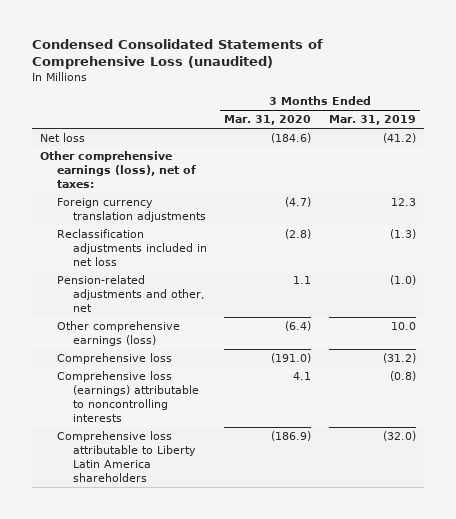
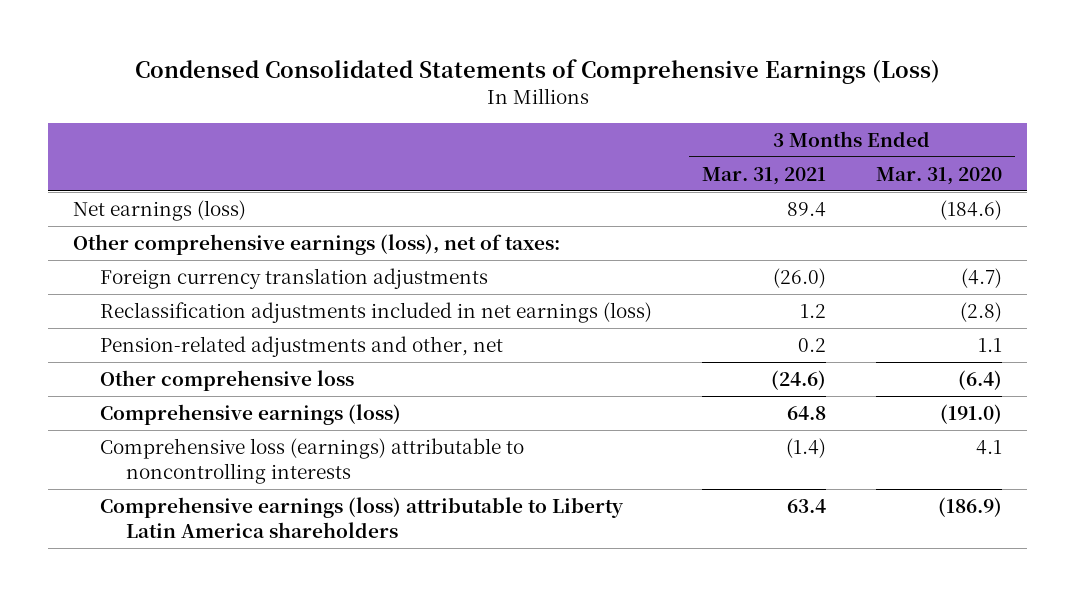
- Condensed Consolidated Statements of Comprehensive Loss (unaudited)
+ Condensed Consolidated Statements of Comprehensive Earnings (Loss)
- | 3 Months Ended Mar. 31, 2020 | 3 Months Ended Mar. 31, 2019
+ | 3 Months Ended Mar. 31, 2021 | 3 Months Ended Mar. 31, 2020
- Net loss | (184.6) | (41.2)
+ Net earnings (loss) | 89.4 | (184.6)
- Reclassification adjustments included in net loss | (2.8) | (1.3)
+ Reclassification adjustments included in net earnings (loss) | 1.2 | (2.8)
- Other comprehensive earnings (loss) | (6.4) | 10.0
- Comprehensive loss | (191.0) | (31.2)
+ Other comprehensive loss | (24.6) | (6.4)
+ Comprehensive earnings (loss) | 64.8 | (191.0)
- Comprehensive loss attributable to Liberty Latin America shareholders | (186.9) | (32.0)
+ Comprehensive earnings (loss) attributable to Liberty Latin America shareholders | 63.4 | (186.9)

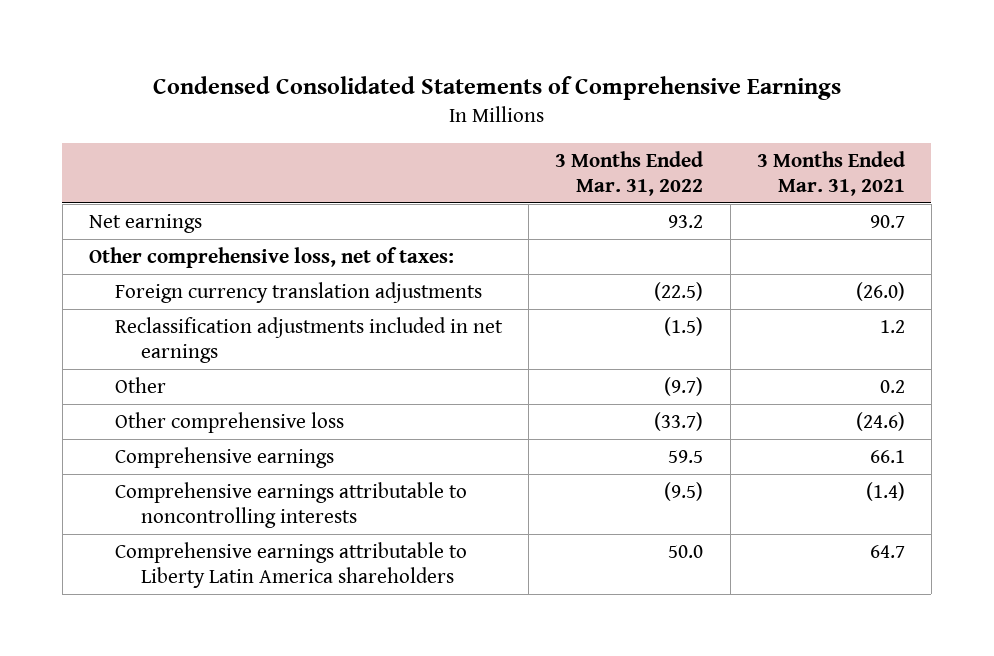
- Condensed Consolidated Statements of Comprehensive Earnings (Loss)
+ Condensed Consolidated Statements of Comprehensive Earnings
- | 3 Months Ended Mar. 31, 2021 | 3 Months Ended Mar. 31, 2020
+ | 3 Months Ended Mar. 31, 2022 | 3 Months Ended Mar. 31, 2021
- Net earnings (loss) | 89.4 | (184.6)
- Other comprehensive earnings (loss), net of taxes:
+ Net earnings | 93.2 | 90.7
+ Other comprehensive loss, net of taxes:
- Reclassification adjustments included in net earnings (loss) | 1.2 | (2.8)
- Pension-related adjustments and other, net | 0.2 | 1.1
+ Reclassification adjustments included in net earnings | (1.5) | 1.2
+ Other | (9.7) | 0.2
- Comprehensive earnings (loss) | 64.8 | (191.0)
- Comprehensive loss (earnings) attributable to noncontrolling interests | (1.4) | 4.1
- Comprehensive earnings (loss) attributable to Liberty Latin America shareholders | 63.4 | (186.9)
+ Comprehensive earnings | 59.5 | 66.1
+ Comprehensive earnings attributable to noncontrolling interests | (9.5) | (1.4)
+ Comprehensive earnings attributable to Liberty Latin America shareholders | 50.0 | 64.7

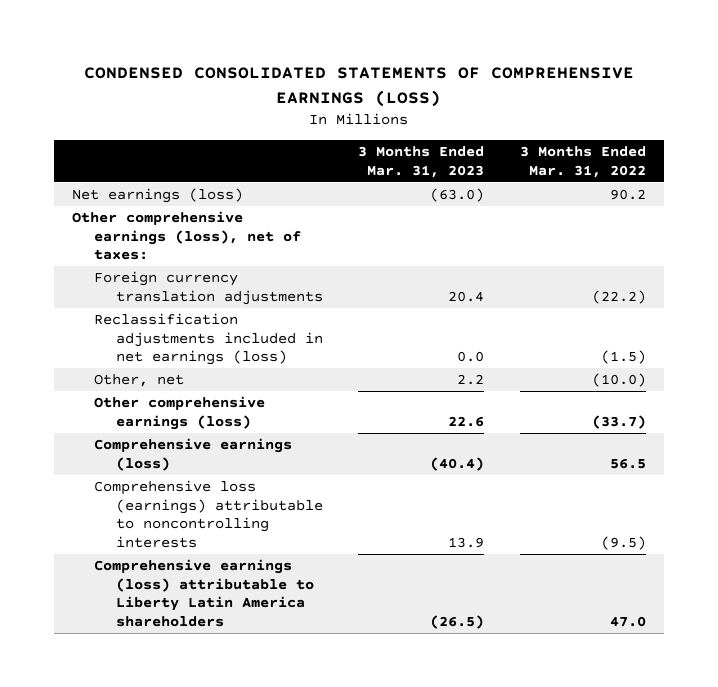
- Condensed Consolidated Statements of Comprehensive Earnings
+ CONDENSED CONSOLIDATED STATEMENTS OF COMPREHENSIVE EARNINGS (LOSS)
- | 3 Months Ended Mar. 31, 2022 | 3 Months Ended Mar. 31, 2021
+ | 3 Months Ended Mar. 31, 2023 | 3 Months Ended Mar. 31, 2022
- Net earnings | 93.2 | 90.7
- Other comprehensive loss, net of taxes:
- Foreign currency translation adjustments | (22.5) | (26.0)
- Reclassification adjustments included in net earnings | (1.5) | 1.2
- Other | (9.7) | 0.2
- Other comprehensive loss | (33.7) | (24.6)
- Comprehensive earnings | 59.5 | 66.1
- Comprehensive earnings attributable to noncontrolling interests | (9.5) | (1.4)
- Comprehensive earnings attributable to Liberty Latin America shareholders | 50.0 | 64.7
+ Net earnings (loss) | (63.0) | 90.2
+ Other comprehensive earnings (loss), net of taxes:
+ Foreign currency translation adjustments | 20.4 | (22.2)
+ Reclassification adjustments included in net earnings (loss) | 0.0 | (1.5)
+ Other, net | 2.2 | (10.0)
+ Other comprehensive earnings (loss) | 22.6 | (33.7)
+ Comprehensive earnings (loss) | (40.4) | 56.5
+ Comprehensive loss (earnings) attributable to noncontrolling interests | 13.9 | (9.5)
+ Comprehensive earnings (loss) attributable to Liberty Latin America shareholders | (26.5) | 47.0

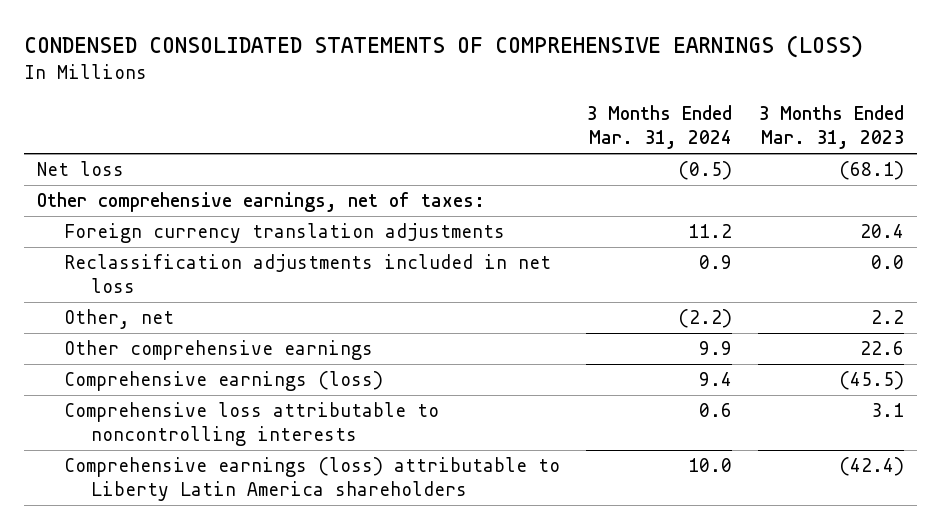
- | 3 Months Ended Mar. 31, 2023 | 3 Months Ended Mar. 31, 2022
+ | 3 Months Ended Mar. 31, 2024 | 3 Months Ended Mar. 31, 2023
- Net earnings (loss) | (63.0) | 90.2
- Other comprehensive earnings (loss), net of taxes:
+ Net loss | (0.5) | (68.1)
+ Other comprehensive earnings, net of taxes:
- Reclassification adjustments included in net earnings (loss) | 0.0 | (1.5)
+ Reclassification adjustments included in net loss | 0.9 | 0.0
- Other comprehensive earnings (loss) | 22.6 | (33.7)
- Comprehensive earnings (loss) | (40.4) | 56.5
- Comprehensive loss (earnings) attributable to noncontrolling interests | 13.9 | (9.5)
- Comprehensive earnings (loss) attributable to Liberty Latin America shareholders | (26.5) | 47.0
+ Other comprehensive earnings | 9.9 | 22.6
+ Comprehensive earnings (loss) | 9.4 | (45.5)
+ Comprehensive loss attributable to noncontrolling interests | 0.6 | 3.1
+ Comprehensive earnings (loss) attributable to Liberty Latin America shareholders | 10.0 | (42.4)

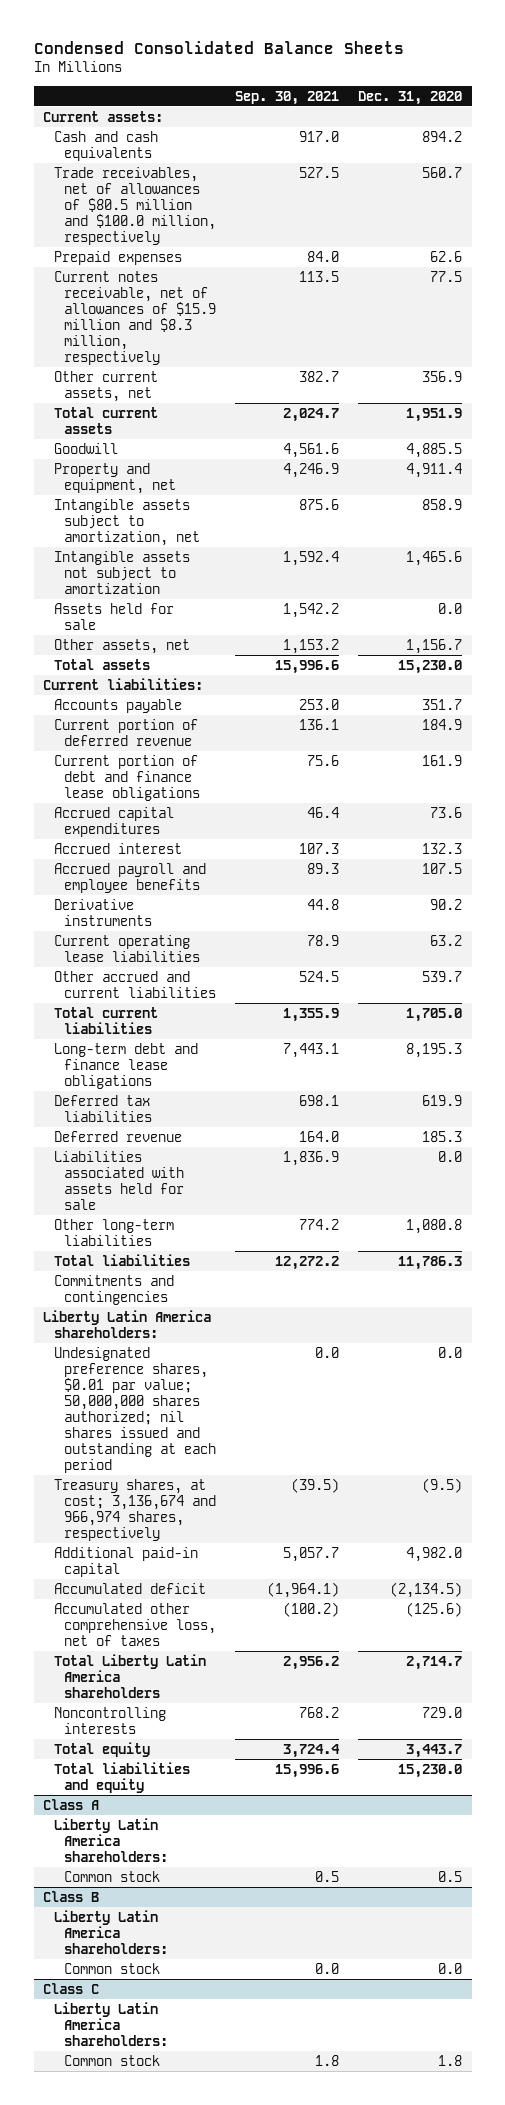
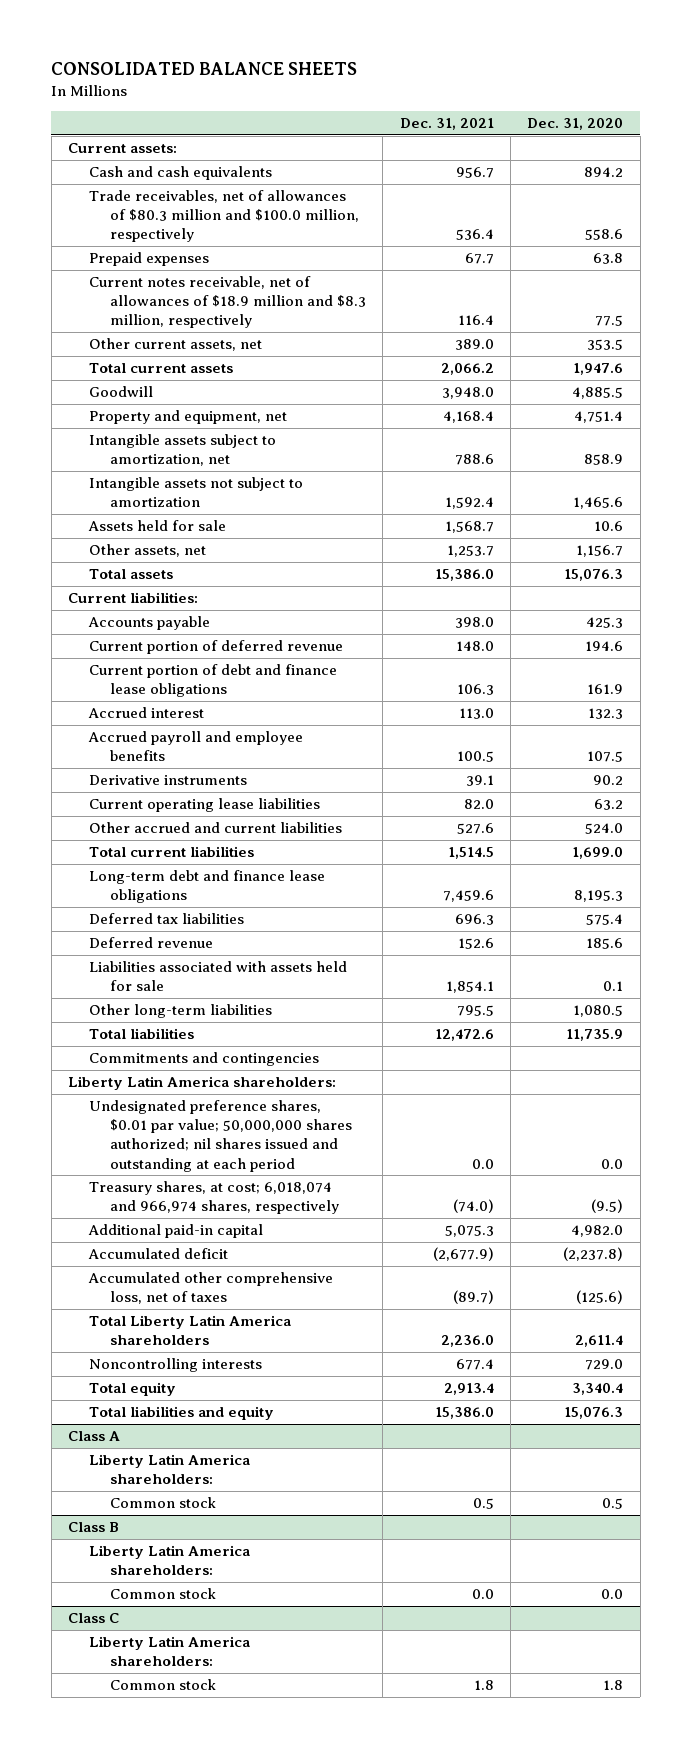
- Condensed Consolidated Balance Sheets
+ CONSOLIDATED BALANCE SHEETS
- | Sep. 30, 2021 | Dec. 31, 2020
+ | Dec. 31, 2021 | Dec. 31, 2020
- Trade receivables, net of allowances of $80.5 million and $100.0 million, respectively | 527.5 | 560.7
- Prepaid expenses | 84.0 | 62.6
- Current notes receivable, net of allowances of $15.9 million and $8.3 million, respectively | 113.5 | 77.5
- Other current assets, net | 382.7 | 356.9
- Total current assets | 2,024.7 | 1,951.9
+ Trade receivables, net of allowances of $80.3 million and $100.0 million, respectively | 536.4 | 558.6
+ Prepaid expenses | 67.7 | 63.8
+ Current notes receivable, net of allowances of $18.9 million and $8.3 million, respectively | 116.4 | 77.5
+ Other current assets, net | 389.0 | 353.5
+ Total current assets | 2,066.2 | 1,947.6
- Property and equipment, net | 4,246.9 | 4,911.4
+ Property and equipment, net | 4,168.4 | 4,751.4
- Assets held for sale | 1,542.2 | 0.0
+ Assets held for sale | 1,568.7 | 10.6
- Total assets | 15,996.6 | 15,230.0
+ Total assets | 15,386.0 | 15,076.3
- Accounts payable | 253.0 | 351.7
- Current portion of deferred revenue | 136.1 | 184.9
+ Accounts payable | 398.0 | 425.3
+ Current portion of deferred revenue | 148.0 | 194.6
- Accrued capital expenditures | 46.4 | 73.6
- Other accrued and current liabilities | 524.5 | 539.7
- Total current liabilities | 1,355.9 | 1,705.0
+ Other accrued and current liabilities | 527.6 | 524.0
+ Total current liabilities | 1,514.5 | 1,699.0
- Deferred tax liabilities | 698.1 | 619.9
- Deferred revenue | 164.0 | 185.3
- Liabilities associated with assets held for sale | 1,836.9 | 0.0
- Other long-term liabilities | 774.2 | 1,080.8
- Total liabilities | 12,272.2 | 11,786.3
+ Deferred tax liabilities | 696.3 | 575.4
+ Deferred revenue | 152.6 | 185.6
+ Liabilities associated with assets held for sale | 1,854.1 | 0.1
+ Other long-term liabilities | 795.5 | 1,080.5
+ Total liabilities | 12,472.6 | 11,735.9
- Treasury shares, at cost; 3,136,674 and 966,974 shares, respectively | (39.5) | (9.5)
+ Treasury shares, at cost; 6,018,074 and 966,974 shares, respectively | (74.0) | (9.5)
- Accumulated deficit | (1,964.1) | (2,134.5)
+ Accumulated deficit | (2,677.9) | (2,237.8)
- Total Liberty Latin America shareholders | 2,956.2 | 2,714.7
+ Total Liberty Latin America shareholders | 2,236.0 | 2,611.4
- Total equity | 3,724.4 | 3,443.7
- Total liabilities and equity | 15,996.6 | 15,230.0
+ Total equity | 2,913.4 | 3,340.4
+ Total liabilities and equity | 15,386.0 | 15,076.3

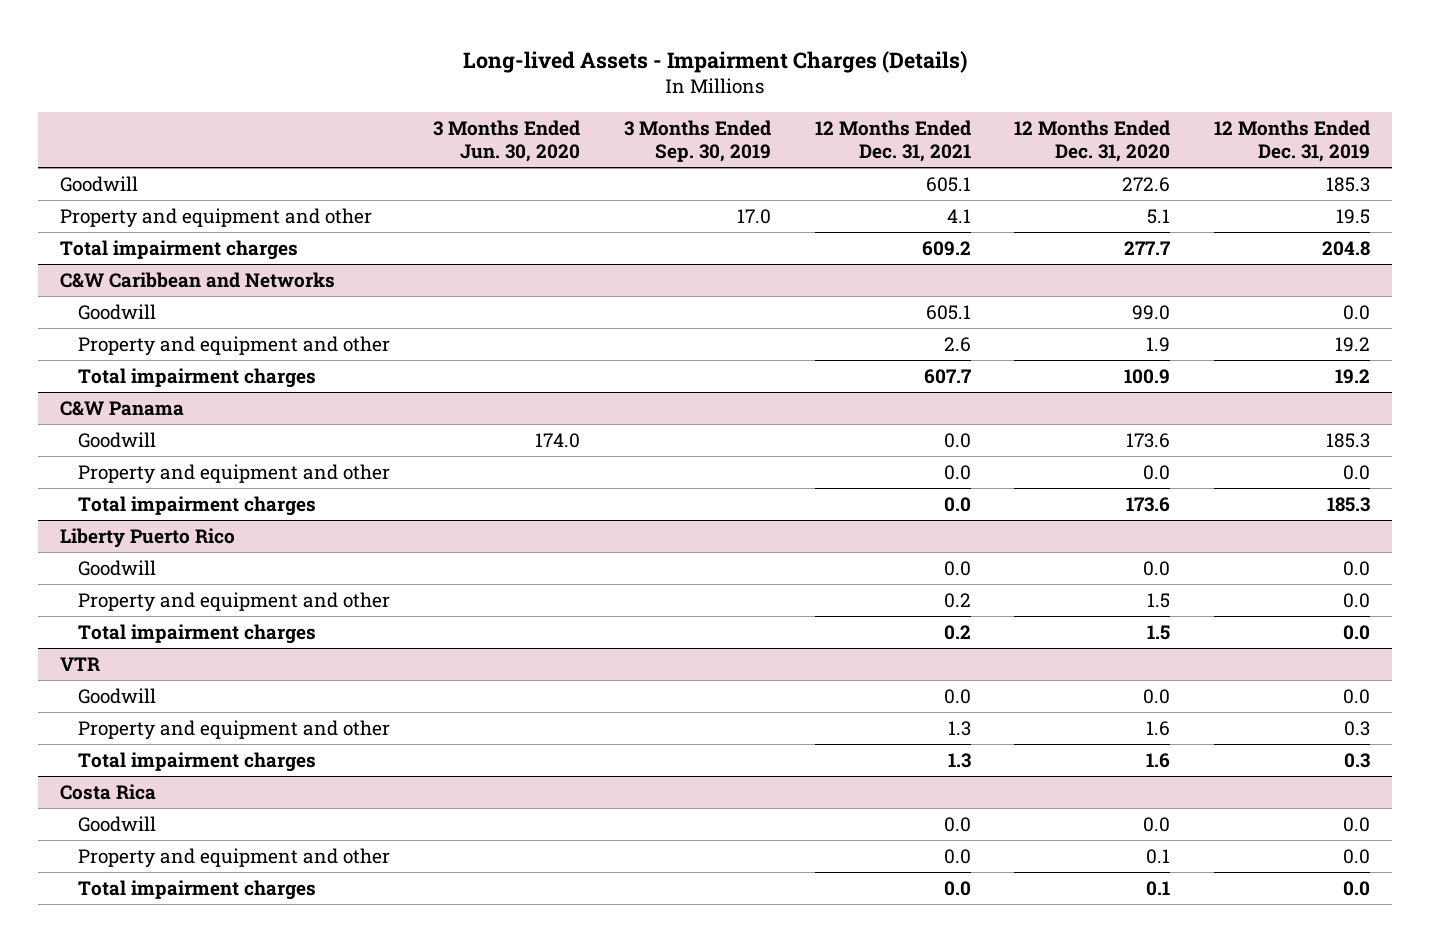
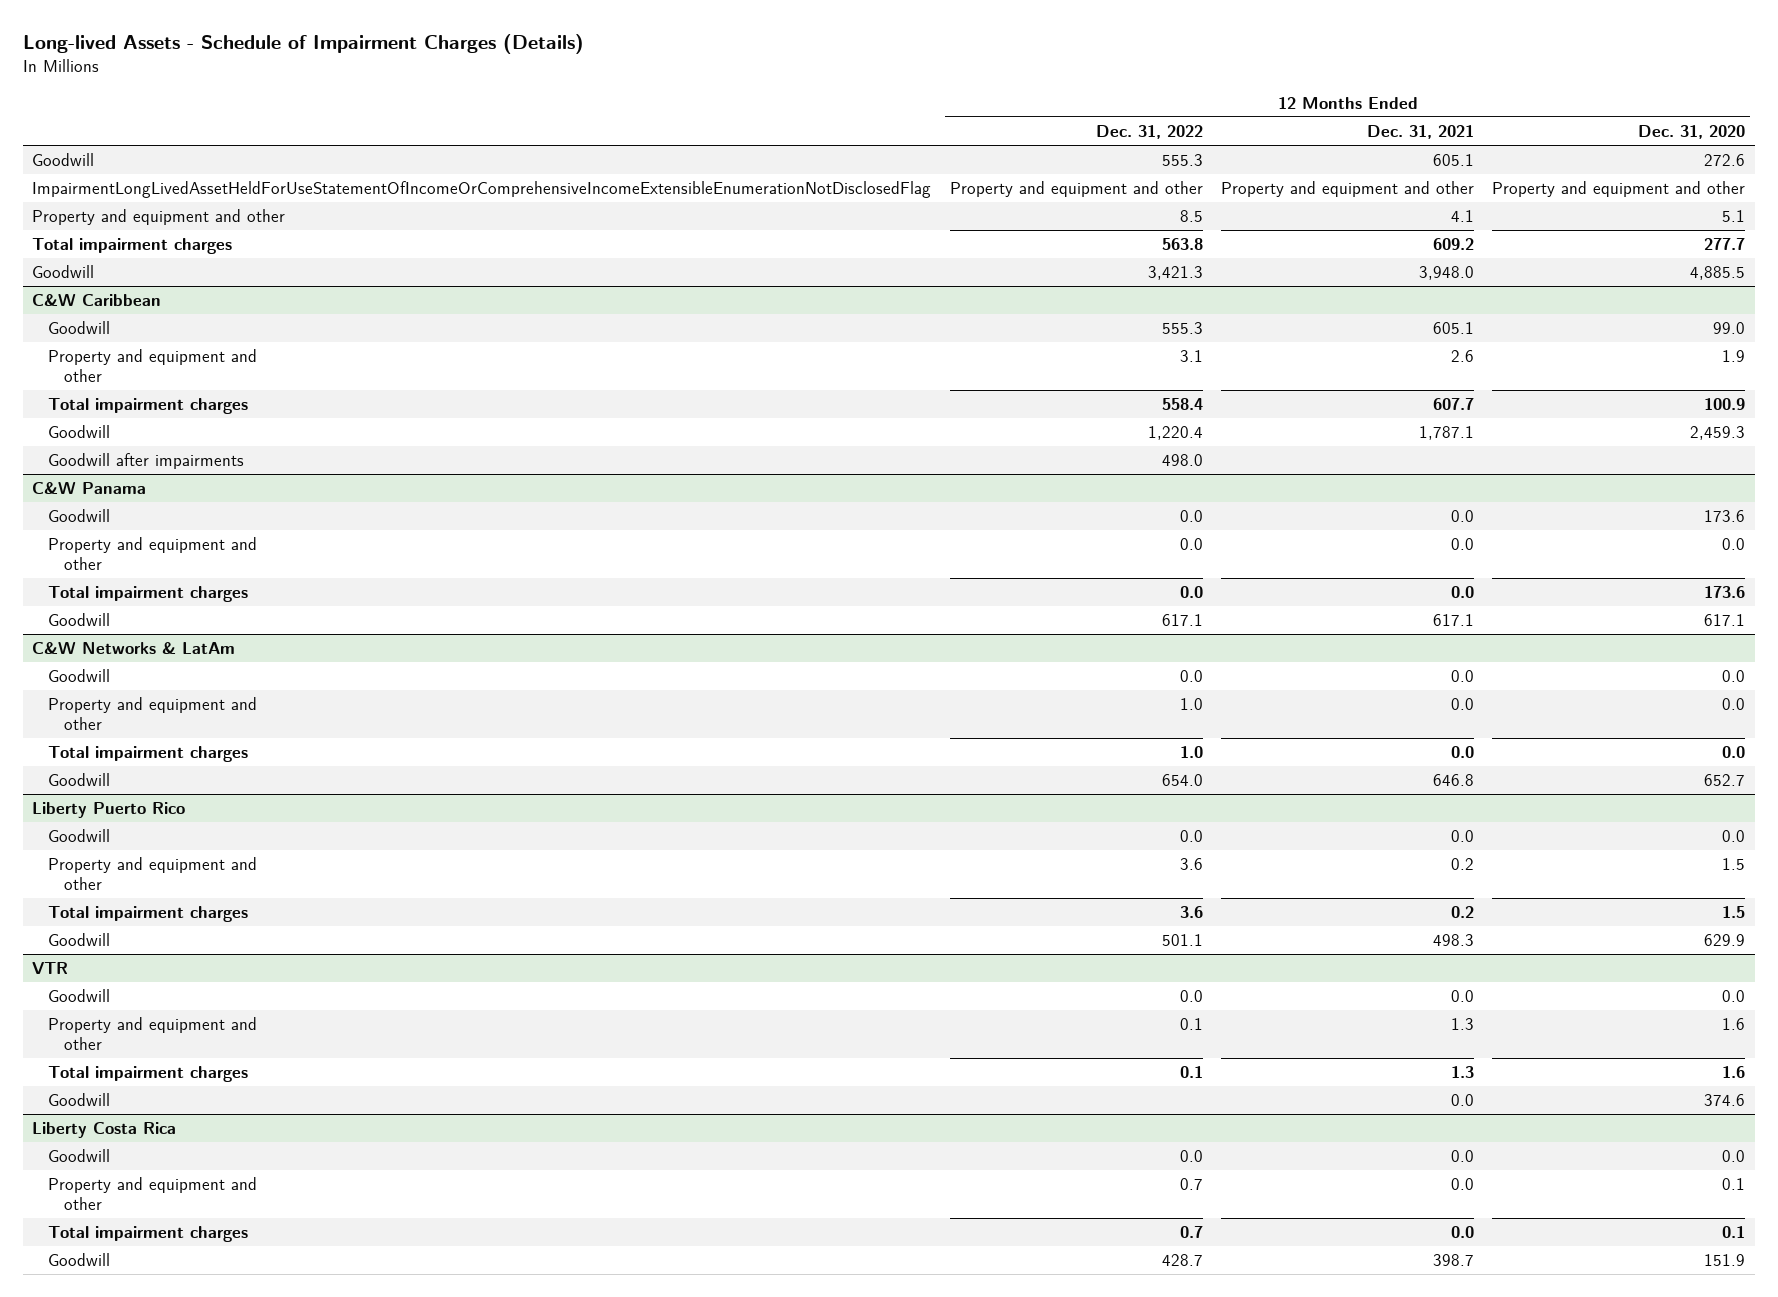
- Long-lived Assets - Impairment Charges (Details)
+ Long-lived Assets - Schedule of Impairment Charges (Details)
- | 3 Months Ended Jun. 30, 2020 | 3 Months Ended Sep. 30, 2019 | 12 Months Ended Dec. 31, 2021 | 12 Months Ended Dec. 31, 2020 | 12 Months Ended Dec. 31, 2019
+ | 12 Months Ended Dec. 31, 2022 | 12 Months Ended Dec. 31, 2021 | 12 Months Ended Dec. 31, 2020
+ ImpairmentLongLivedAssetHeldForUseStatementOfIncomeOrComprehensiveIncomeExtensibleEnumerationNotDisclosedFlag | Property and equipment and other | Property and equipment and other | Property and equipment and other
- C&W Caribbean and Networks
+ Goodwill | 3,421.3 | 3,948.0 | 4,885.5
+ C&W Caribbean
+ Goodwill | 1,220.4 | 1,787.1 | 2,459.3
+ Goodwill after impairments | 498.0 | |
@ C&W Panama
+ Goodwill | 617.1 | 617.1 | 617.1
+ C&W Networks & LatAm
+ Goodwill | 0.0 | 0.0 | 0.0
+ Property and equipment and other | 1.0 | 0.0 | 0.0
+ Total impairment charges | 1.0 | 0.0 | 0.0
+ Goodwill | 654.0 | 646.8 | 652.7
@ Liberty Puerto Rico
+ Goodwill | 501.1 | 498.3 | 629.9
- Costa Rica
@ VTR
+ Goodwill | | 0.0 | 374.6
+ Liberty Costa Rica
+ Goodwill | 428.7 | 398.7 | 151.9

